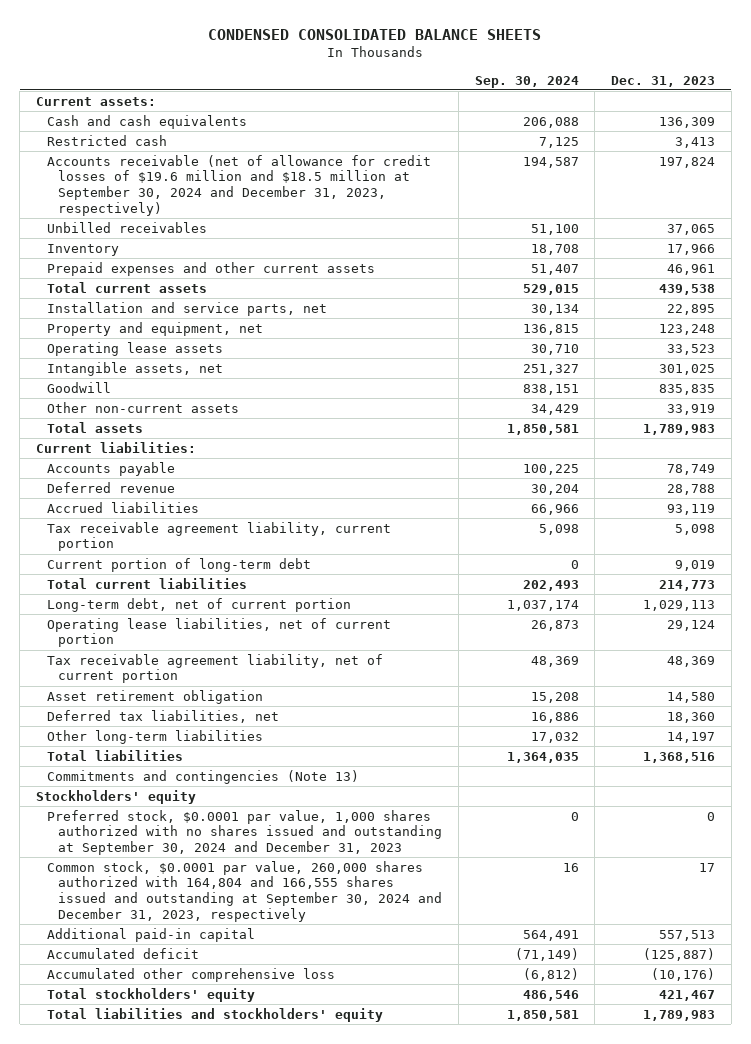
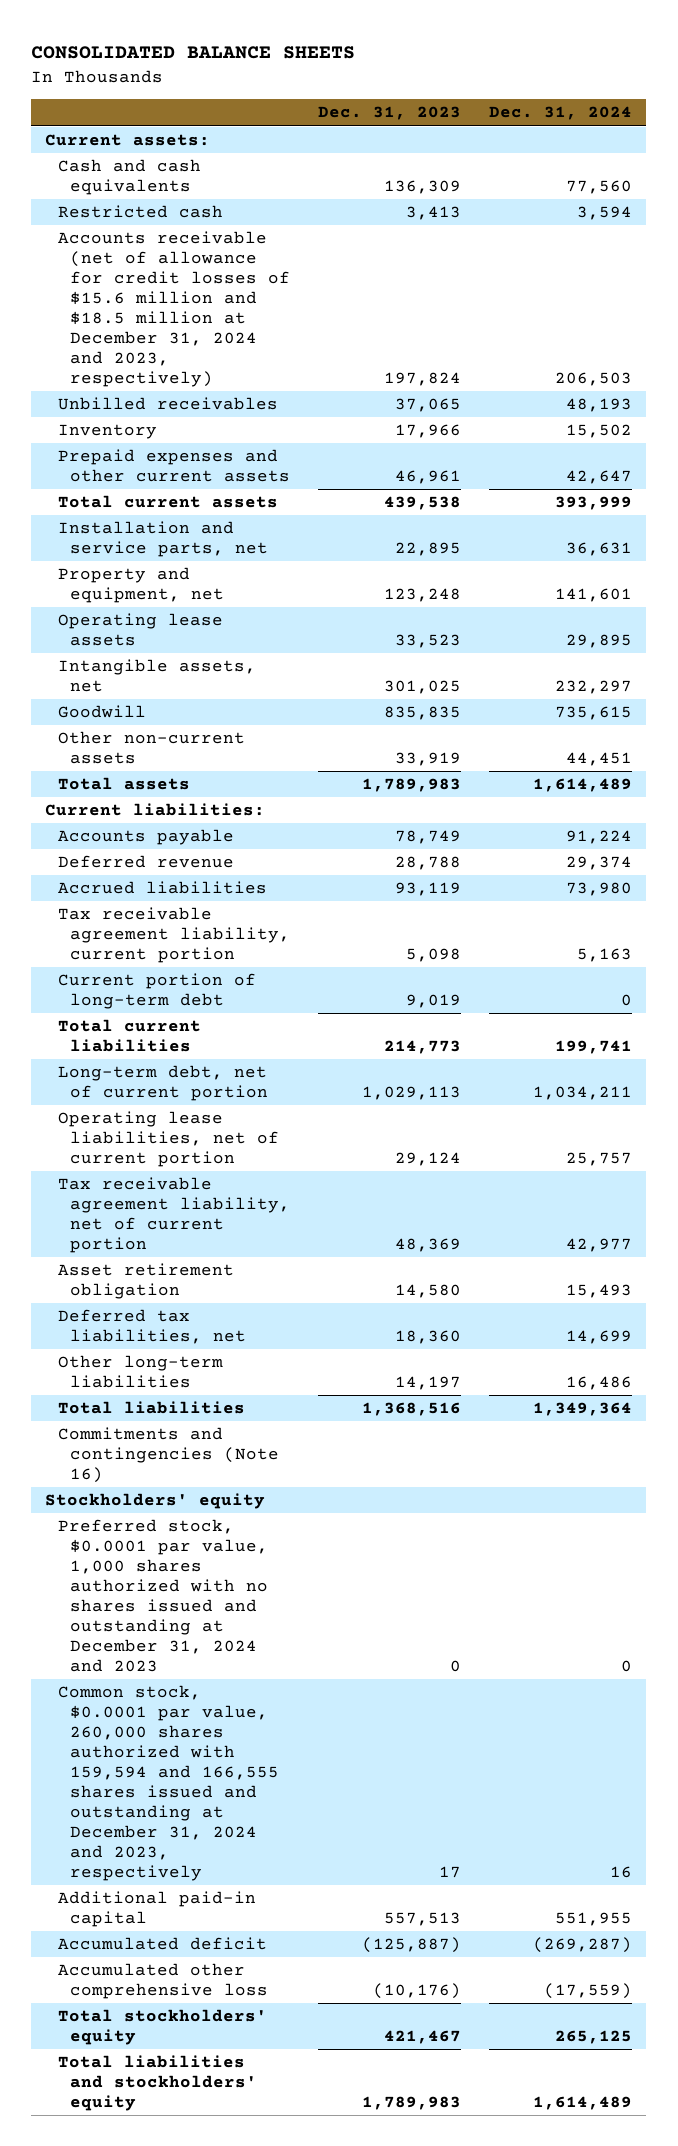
- CONDENSED CONSOLIDATED BALANCE SHEETS
+ CONSOLIDATED BALANCE SHEETS
- | Sep. 30, 2024 | Dec. 31, 2023
+ | Dec. 31, 2023 | Dec. 31, 2024
- Accounts receivable (net of allowance for credit losses of $19.6 million and $18.5 million at September 30, 2024 and December 31, 2023, respectively) | 194,587 | 197,824
+ Accounts receivable (net of allowance for credit losses of $15.6 million and $18.5 million at December 31, 2024 and 2023, respectively) | 197,824 | 206,503
- Commitments and contingencies (Note 13)
+ Commitments and contingencies (Note 16)
- Preferred stock, $0.0001 par value, 1,000 shares authorized with no shares issued and outstanding at September 30, 2024 and December 31, 2023 | 0 | 0
- Common stock, $0.0001 par value, 260,000 shares authorized with 164,804 and 166,555 shares issued and outstanding at September 30, 2024 and December 31, 2023, respectively | 16 | 17
+ Preferred stock, $0.0001 par value, 1,000 shares authorized with no shares issued and outstanding at December 31, 2024 and 2023 | 0 | 0
+ Common stock, $0.0001 par value, 260,000 shares authorized with 159,594 and 166,555 shares issued and outstanding at December 31, 2024 and 2023, respectively | 17 | 16

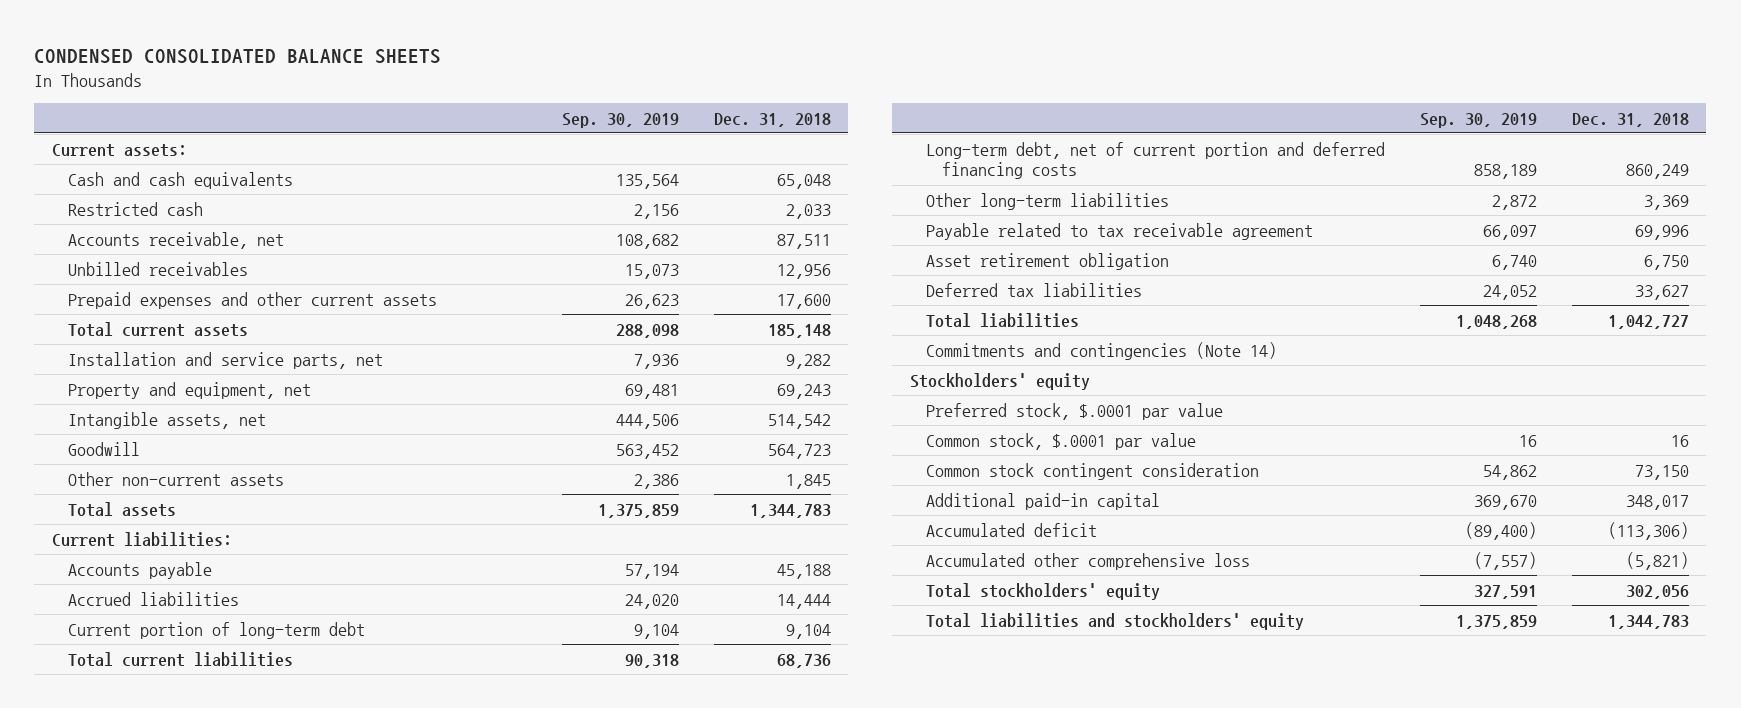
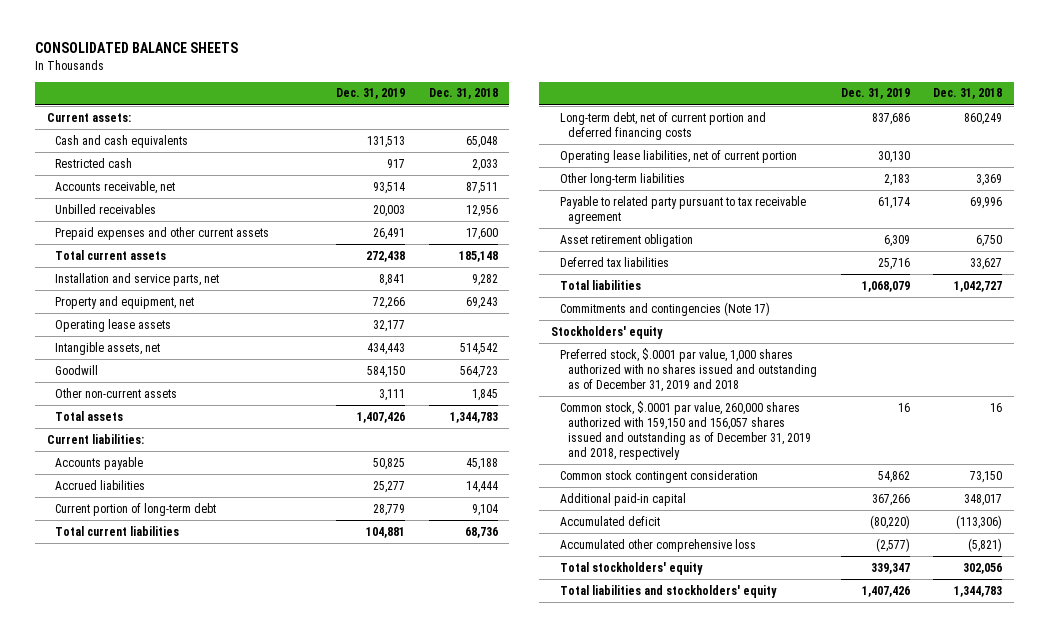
- CONDENSED CONSOLIDATED BALANCE SHEETS
+ CONSOLIDATED BALANCE SHEETS
- | Sep. 30, 2019 | Dec. 31, 2018
+ | Dec. 31, 2019 | Dec. 31, 2018
+ Operating lease assets | 32,177 |
+ Operating lease liabilities, net of current portion | 30,130 |
- Payable related to tax receivable agreement | 66,097 | 69,996
+ Payable to related party pursuant to tax receivable agreement | 61,174 | 69,996
- Commitments and contingencies (Note 14)
+ Commitments and contingencies (Note 17)
- Preferred stock, $.0001 par value
- Common stock, $.0001 par value | 16 | 16
+ Preferred stock, $.0001 par value, 1,000 shares authorized with no shares issued and outstanding as of December 31, 2019 and 2018
+ Common stock, $.0001 par value, 260,000 shares authorized with 159,150 and 156,057 shares issued and outstanding as of December 31, 2019 and 2018, respectively | 16 | 16

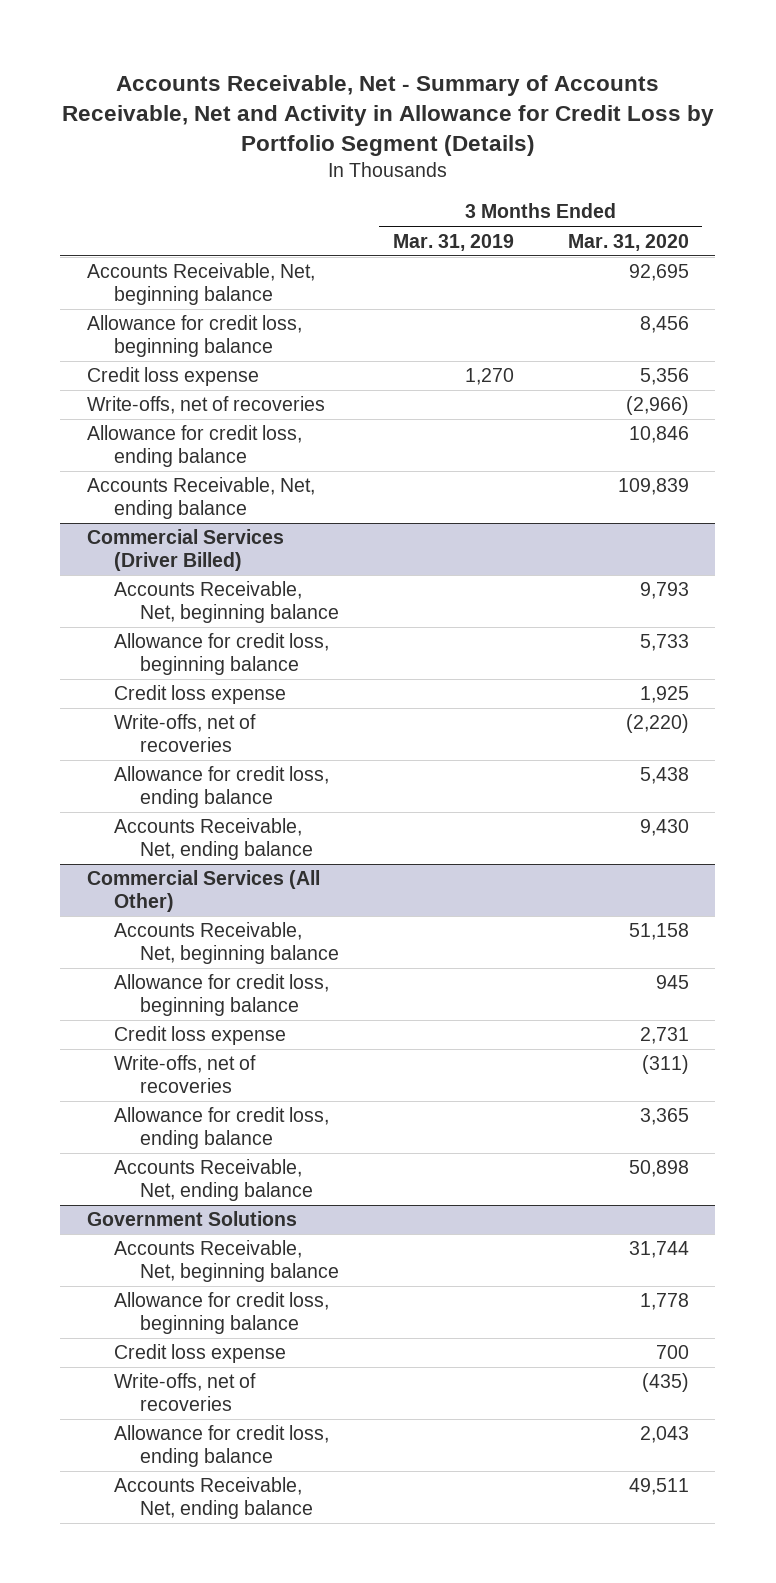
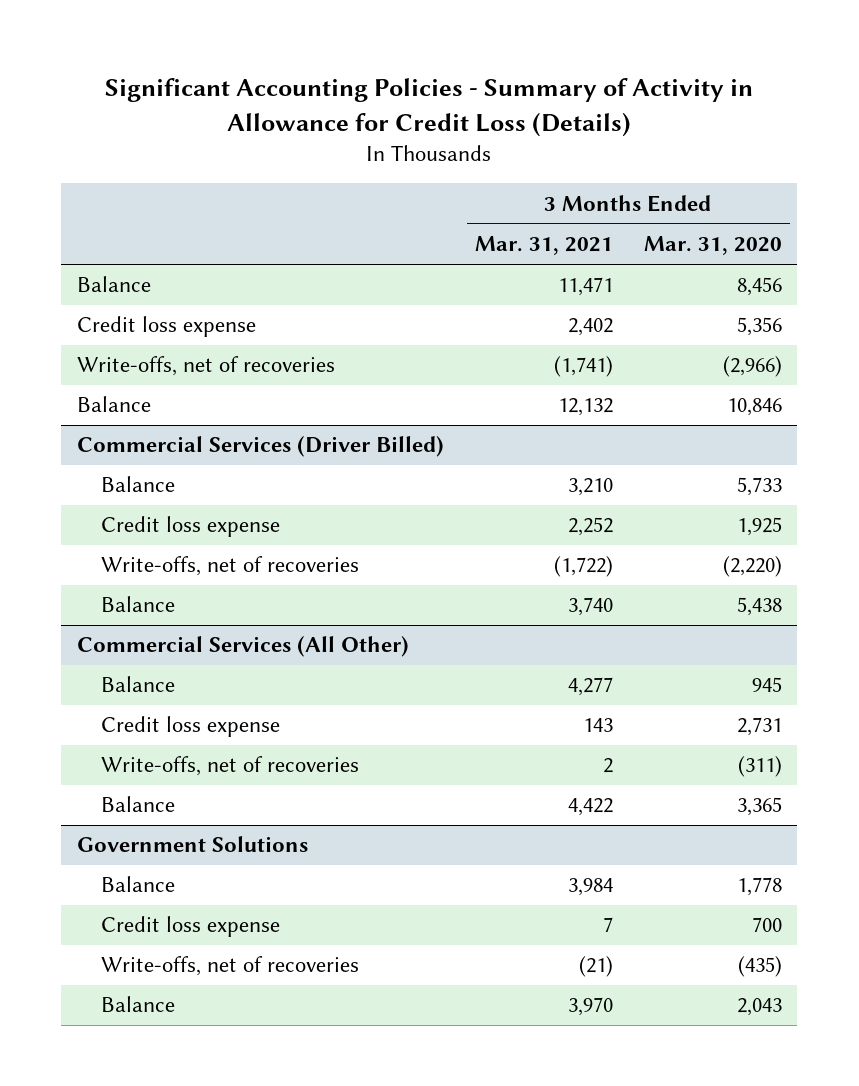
- Accounts Receivable, Net - Summary of Accounts Receivable, Net and Activity in Allowance for Credit Loss by Portfolio Segment (Details)
+ Significant Accounting Policies - Summary of Activity in Allowance for Credit Loss (Details)
- | 3 Months Ended Mar. 31, 2019 | 3 Months Ended Mar. 31, 2020
+ | 3 Months Ended Mar. 31, 2021 | 3 Months Ended Mar. 31, 2020
- Accounts Receivable, Net, beginning balance | | 92,695
- Allowance for credit loss, beginning balance | | 8,456
+ Balance | 11,471 | 8,456
- Allowance for credit loss, ending balance | | 10,846
- Accounts Receivable, Net, ending balance | | 109,839
+ Balance | 12,132 | 10,846
@ Commercial Services (Driver Billed)
- Accounts Receivable, Net, beginning balance | | 9,793
- Allowance for credit loss, beginning balance | | 5,733
+ Balance | 3,210 | 5,733
- Allowance for credit loss, ending balance | | 5,438
- Accounts Receivable, Net, ending balance | | 9,430
+ Balance | 3,740 | 5,438
@ Commercial Services (All Other)
- Accounts Receivable, Net, beginning balance | | 51,158
- Allowance for credit loss, beginning balance | | 945
+ Balance | 4,277 | 945
- Allowance for credit loss, ending balance | | 3,365
- Accounts Receivable, Net, ending balance | | 50,898
+ Balance | 4,422 | 3,365
@ Government Solutions
- Accounts Receivable, Net, beginning balance | | 31,744
- Allowance for credit loss, beginning balance | | 1,778
+ Balance | 3,984 | 1,778
- Allowance for credit loss, ending balance | | 2,043
- Accounts Receivable, Net, ending balance | | 49,511
+ Balance | 3,970 | 2,043

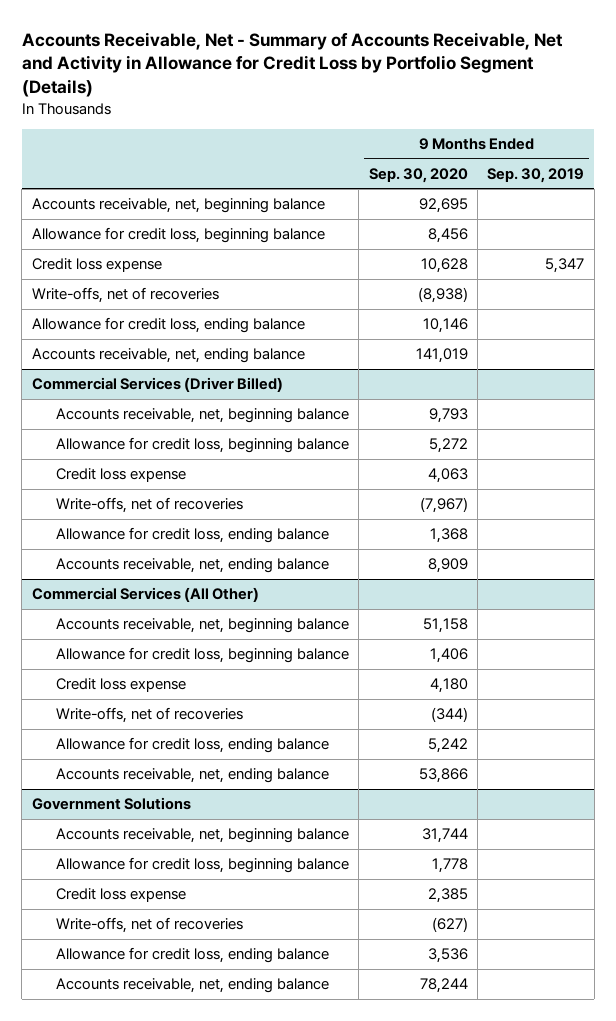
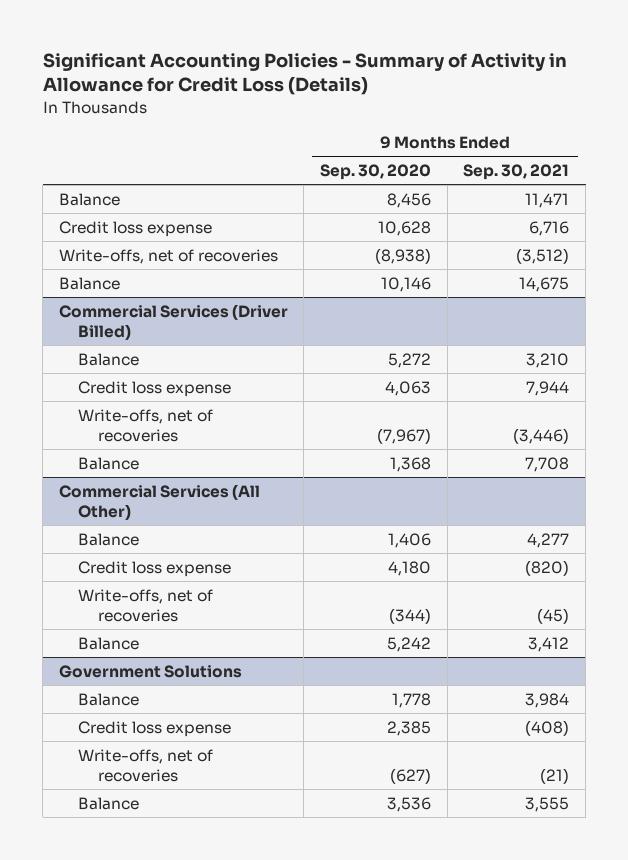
- Accounts Receivable, Net - Summary of Accounts Receivable, Net and Activity in Allowance for Credit Loss by Portfolio Segment (Details)
+ Significant Accounting Policies - Summary of Activity in Allowance for Credit Loss (Details)
- | 9 Months Ended Sep. 30, 2020 | 9 Months Ended Sep. 30, 2019
+ | 9 Months Ended Sep. 30, 2020 | 9 Months Ended Sep. 30, 2021
- Accounts receivable, net, beginning balance | 92,695 |
- Allowance for credit loss, beginning balance | 8,456 |
+ Balance | 8,456 | 11,471
- Allowance for credit loss, ending balance | 10,146 |
- Accounts receivable, net, ending balance | 141,019 |
+ Balance | 10,146 | 14,675
@ Commercial Services (Driver Billed)
- Accounts receivable, net, beginning balance | 9,793 |
- Allowance for credit loss, beginning balance | 5,272 |
+ Balance | 5,272 | 3,210
- Allowance for credit loss, ending balance | 1,368 |
- Accounts receivable, net, ending balance | 8,909 |
+ Balance | 1,368 | 7,708
@ Commercial Services (All Other)
- Accounts receivable, net, beginning balance | 51,158 |
- Allowance for credit loss, beginning balance | 1,406 |
+ Balance | 1,406 | 4,277
- Allowance for credit loss, ending balance | 5,242 |
- Accounts receivable, net, ending balance | 53,866 |
+ Balance | 5,242 | 3,412
@ Government Solutions
- Accounts receivable, net, beginning balance | 31,744 |
- Allowance for credit loss, beginning balance | 1,778 |
+ Balance | 1,778 | 3,984
- Allowance for credit loss, ending balance | 3,536 |
- Accounts receivable, net, ending balance | 78,244 |
+ Balance | 3,536 | 3,555

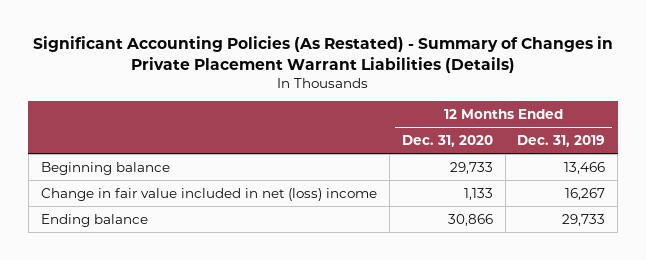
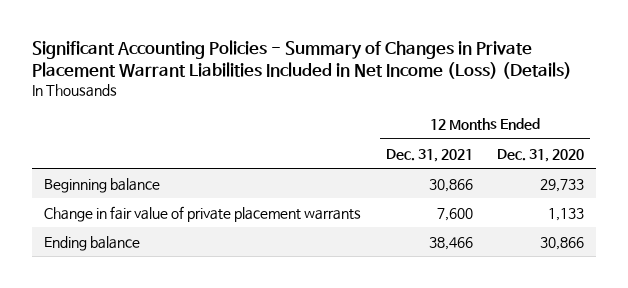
- Significant Accounting Policies (As Restated) - Summary of Changes in Private Placement Warrant Liabilities (Details)
+ Significant Accounting Policies - Summary of Changes in Private Placement Warrant Liabilities Included in Net Income (Loss) (Details)
- | 12 Months Ended Dec. 31, 2020 | 12 Months Ended Dec. 31, 2019
+ | 12 Months Ended Dec. 31, 2021 | 12 Months Ended Dec. 31, 2020
- Change in fair value included in net (loss) income | 1,133 | 16,267
+ Change in fair value of private placement warrants | 7,600 | 1,133

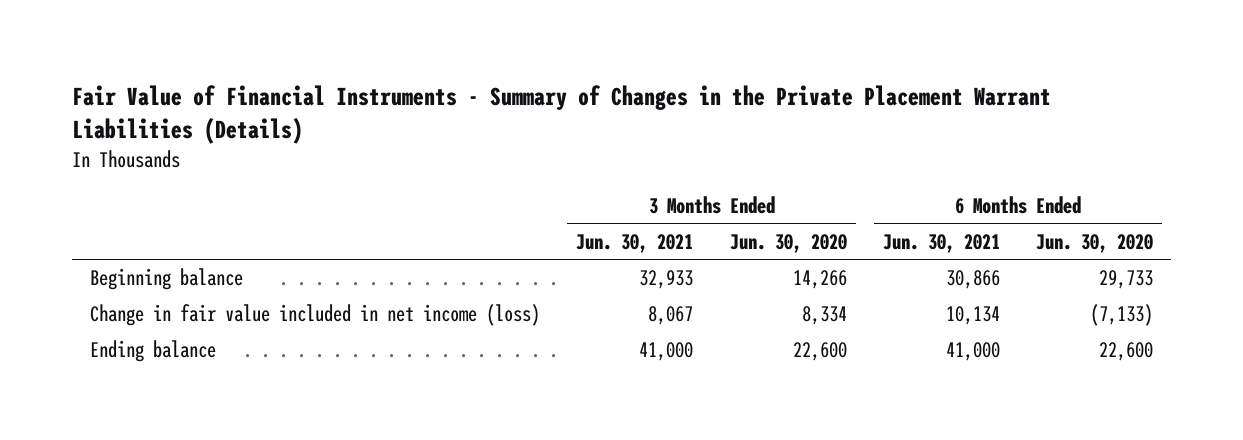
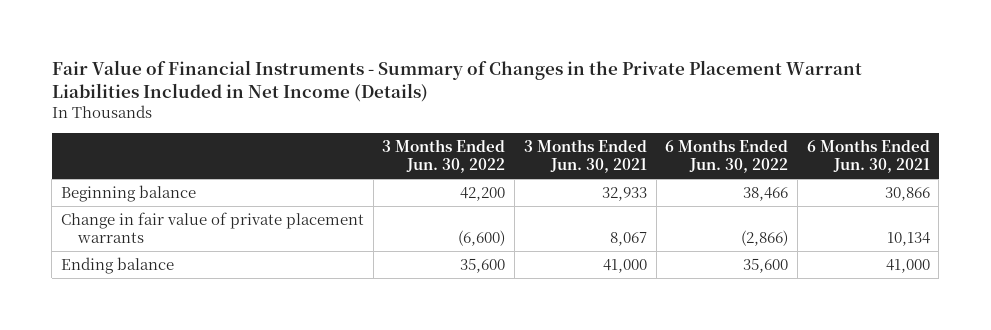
- Fair Value of Financial Instruments - Summary of Changes in the Private Placement Warrant Liabilities (Details)
+ Fair Value of Financial Instruments - Summary of Changes in the Private Placement Warrant Liabilities Included in Net Income (Details)
- | 3 Months Ended Jun. 30, 2021 | 3 Months Ended Jun. 30, 2020 | 6 Months Ended Jun. 30, 2021 | 6 Months Ended Jun. 30, 2020
+ | 3 Months Ended Jun. 30, 2022 | 3 Months Ended Jun. 30, 2021 | 6 Months Ended Jun. 30, 2022 | 6 Months Ended Jun. 30, 2021
- Change in fair value included in net income (loss) | 8,067 | 8,334 | 10,134 | (7,133)
+ Change in fair value of private placement warrants | (6,600) | 8,067 | (2,866) | 10,134

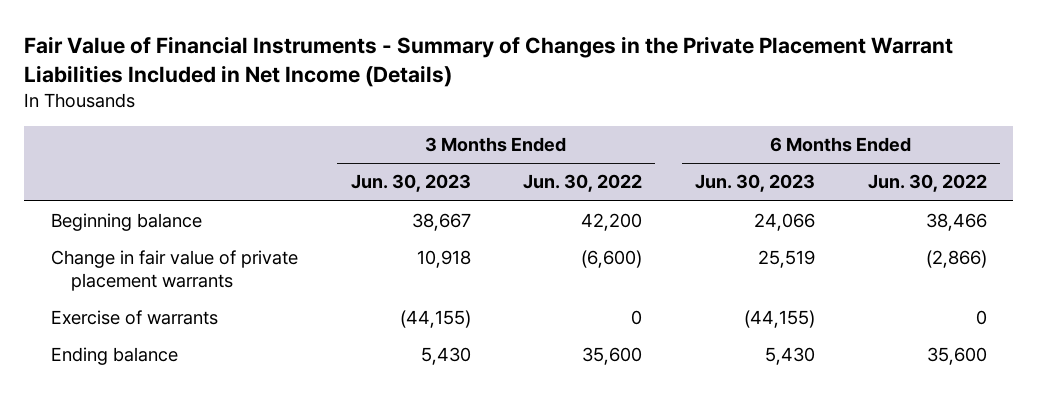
- | 3 Months Ended Jun. 30, 2022 | 3 Months Ended Jun. 30, 2021 | 6 Months Ended Jun. 30, 2022 | 6 Months Ended Jun. 30, 2021
+ | 3 Months Ended Jun. 30, 2023 | 3 Months Ended Jun. 30, 2022 | 6 Months Ended Jun. 30, 2023 | 6 Months Ended Jun. 30, 2022
+ Exercise of warrants | (44,155) | 0 | (44,155) | 0

